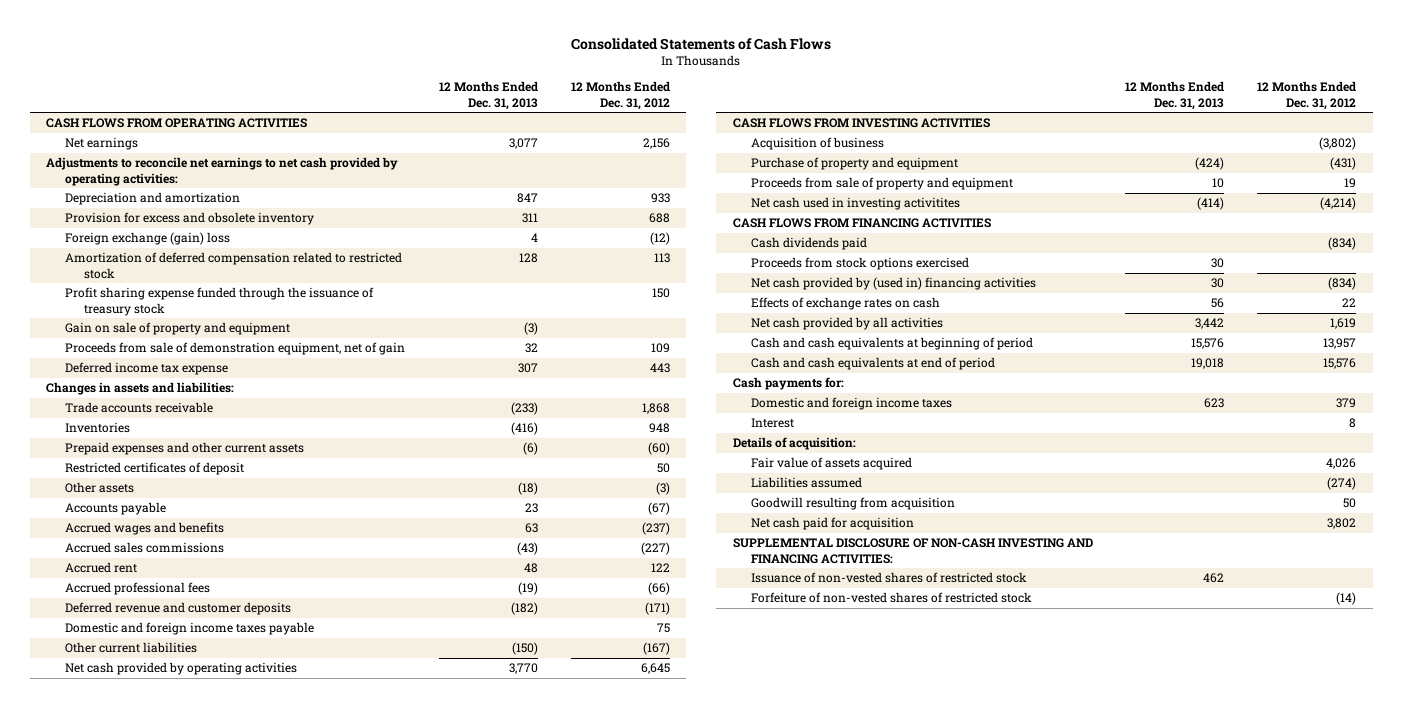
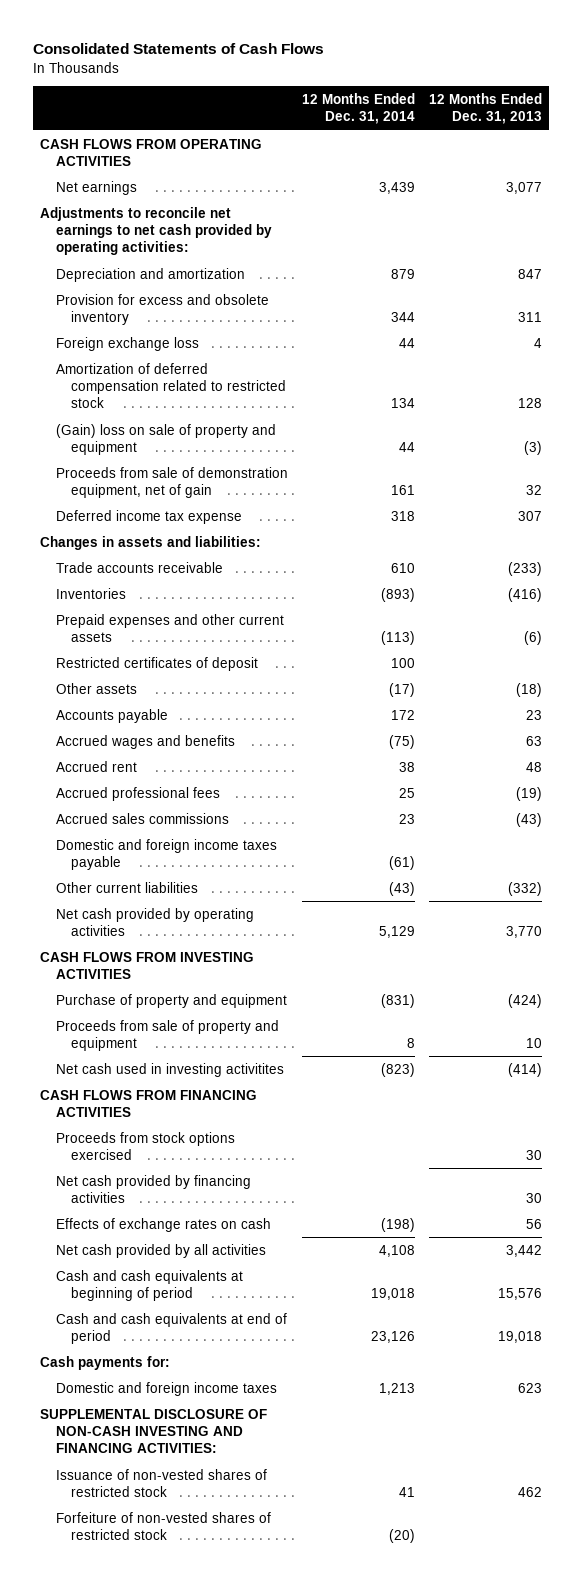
- | 12 Months Ended Dec. 31, 2013 | 12 Months Ended Dec. 31, 2012
+ | 12 Months Ended Dec. 31, 2014 | 12 Months Ended Dec. 31, 2013
- Foreign exchange (gain) loss | 4 | (12)
+ Foreign exchange loss | 44 | 4
- Profit sharing expense funded through the issuance of treasury stock | | 150
- Gain on sale of property and equipment | (3) |
+ (Gain) loss on sale of property and equipment | 44 | (3)
- Deferred revenue and customer deposits | (182) | (171)
moved down: Accrued sales commissions | 23 | (43)
- Other current liabilities | (150) | (167)
+ Other current liabilities | (43) | (332)
- Acquisition of business | | (3,802)
- Cash dividends paid | | (834)
- Net cash provided by (used in) financing activities | 30 | (834)
+ Net cash provided by financing activities | | 30
- Interest | | 8
- Details of acquisition:
- Fair value of assets acquired | | 4,026
- Liabilities assumed | | (274)
- Goodwill resulting from acquisition | | 50
- Net cash paid for acquisition | | 3,802

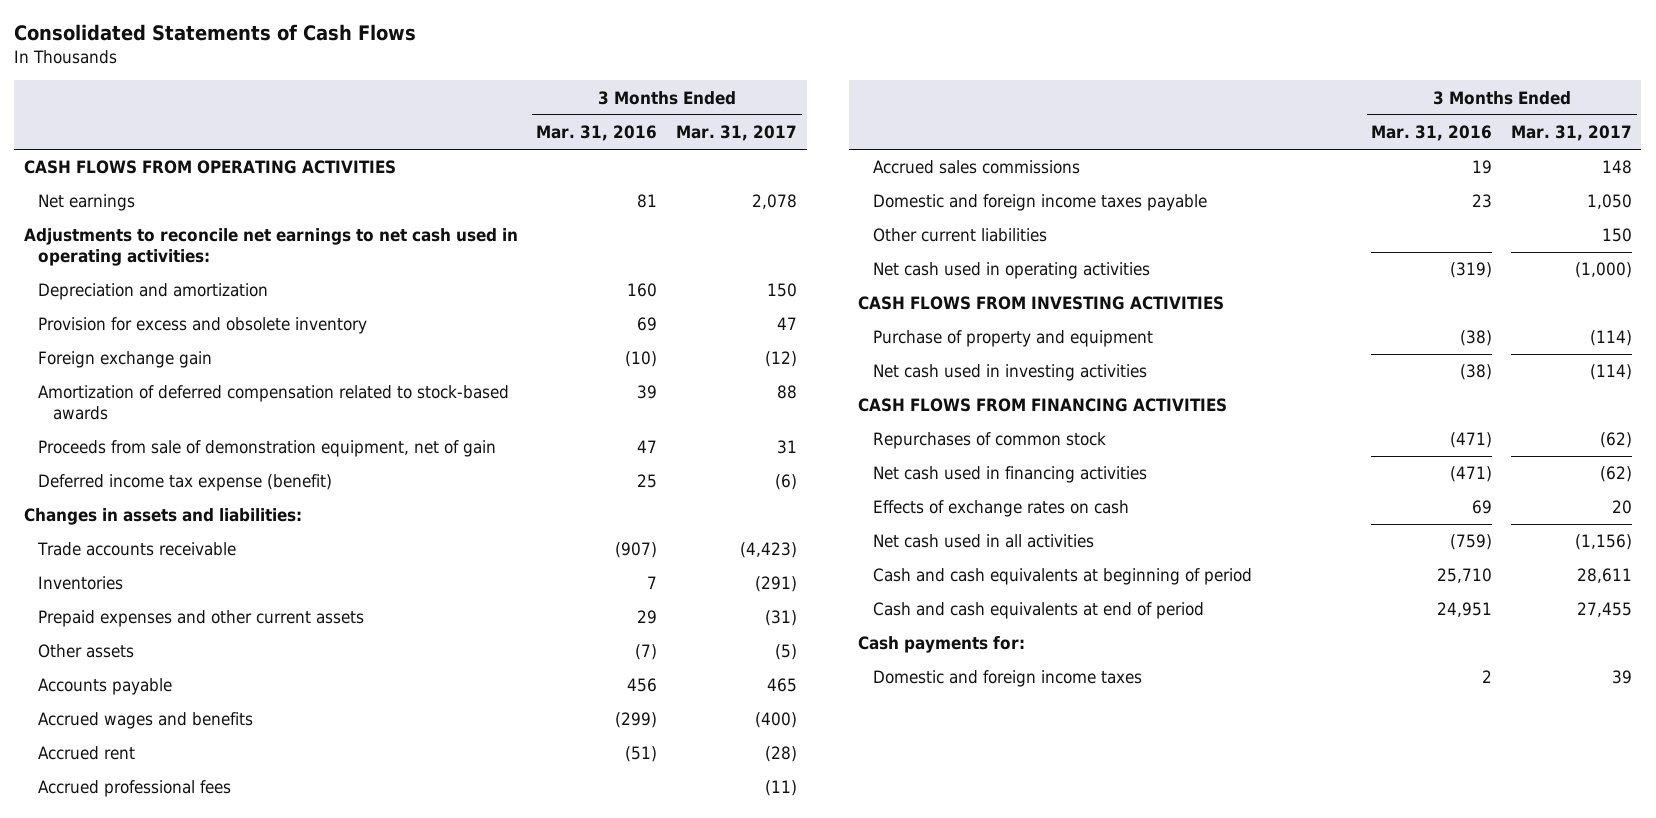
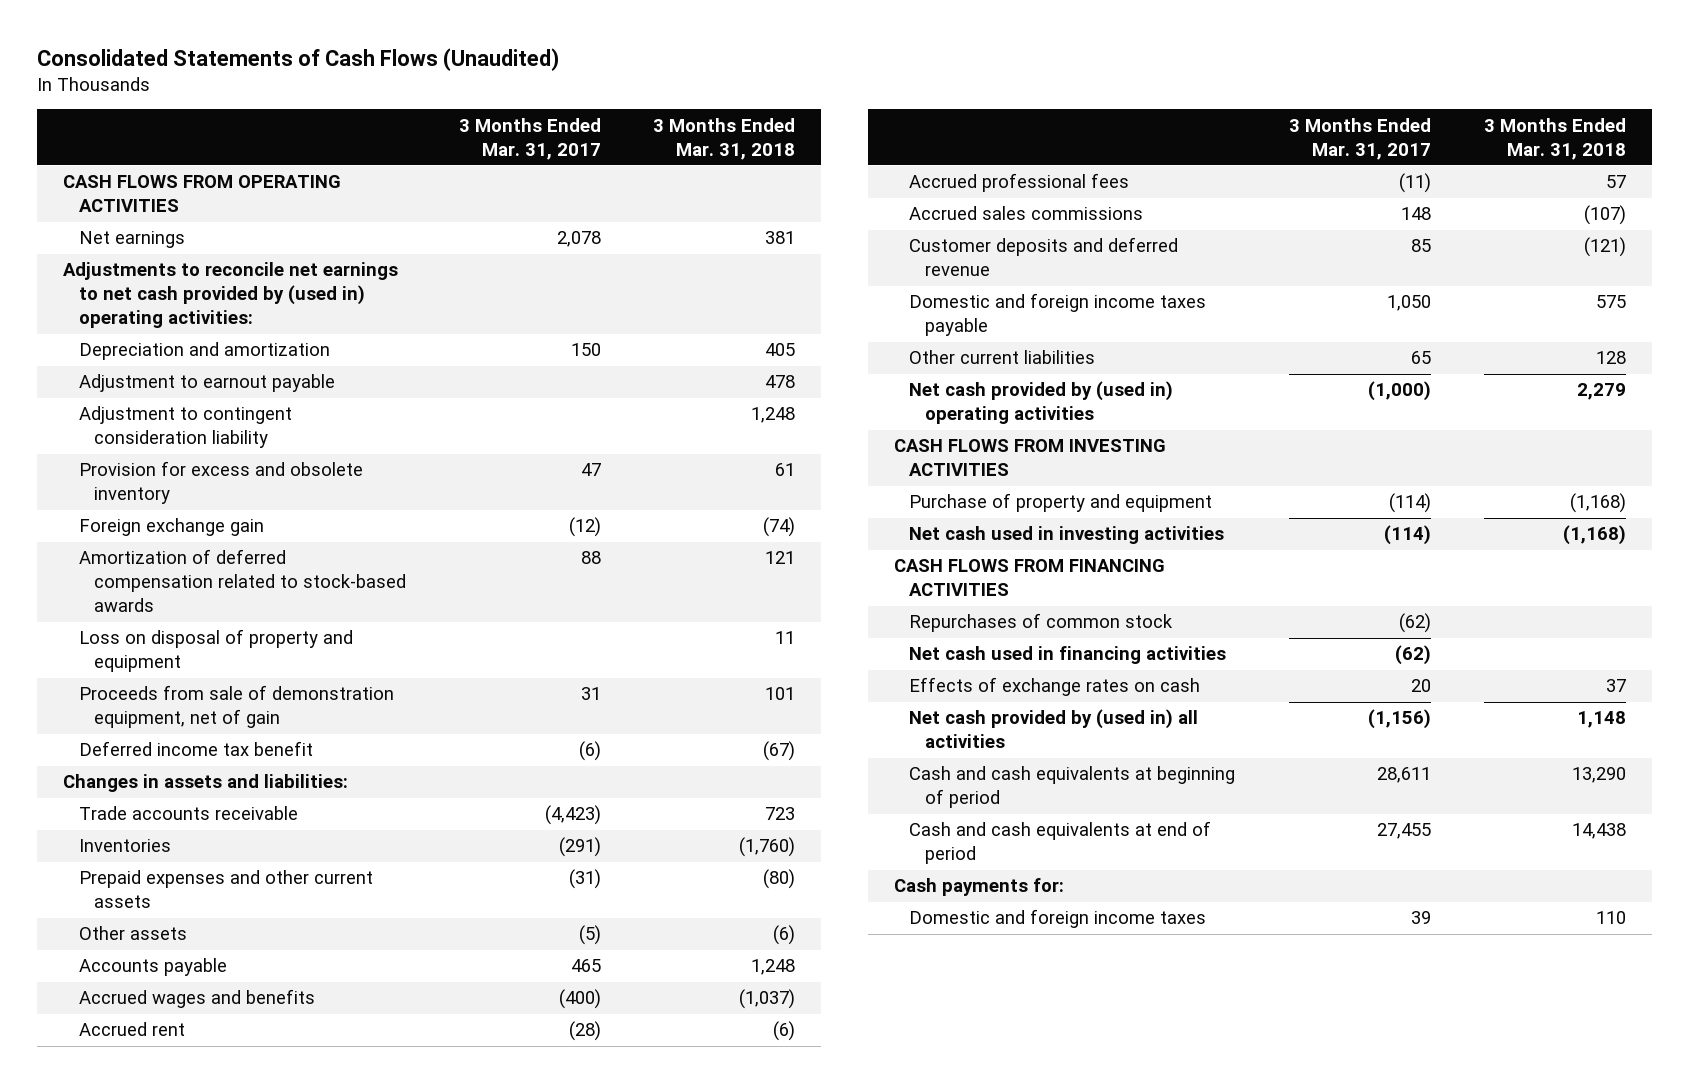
- Consolidated Statements of Cash Flows
+ Consolidated Statements of Cash Flows (Unaudited)
- | 3 Months Ended Mar. 31, 2016 | 3 Months Ended Mar. 31, 2017
+ | 3 Months Ended Mar. 31, 2017 | 3 Months Ended Mar. 31, 2018
- Adjustments to reconcile net earnings to net cash used in operating activities:
+ Adjustments to reconcile net earnings to net cash provided by (used in) operating activities:
+ Adjustment to earnout payable | | 478
+ Adjustment to contingent consideration liability | | 1,248
+ Loss on disposal of property and equipment | | 11
- Deferred income tax expense (benefit) | 25 | (6)
+ Deferred income tax benefit | (6) | (67)
+ Customer deposits and deferred revenue | 85 | (121)
- Other current liabilities | | 150
- Net cash used in operating activities | (319) | (1,000)
+ Other current liabilities | 65 | 128
+ Net cash provided by (used in) operating activities | (1,000) | 2,279
- Net cash used in all activities | (759) | (1,156)
+ Net cash provided by (used in) all activities | (1,156) | 1,148

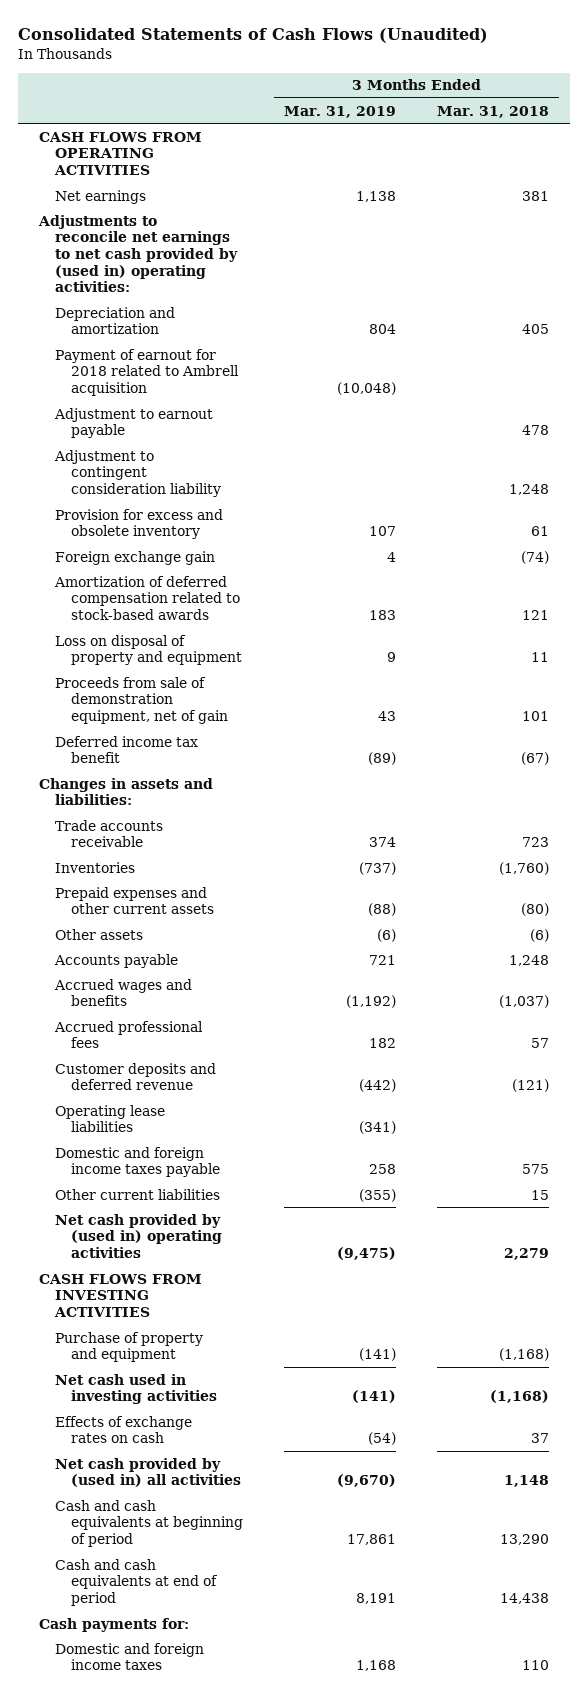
- | 3 Months Ended Mar. 31, 2017 | 3 Months Ended Mar. 31, 2018
+ | 3 Months Ended Mar. 31, 2019 | 3 Months Ended Mar. 31, 2018
+ Payment of earnout for 2018 related to Ambrell acquisition | (10,048) |
- Accrued rent | (28) | (6)
- Accrued sales commissions | 148 | (107)
+ Operating lease liabilities | (341) |
- Other current liabilities | 65 | 128
+ Other current liabilities | (355) | 15
- CASH FLOWS FROM FINANCING ACTIVITIES
- Repurchases of common stock | (62) |
- Net cash used in financing activities | (62) |

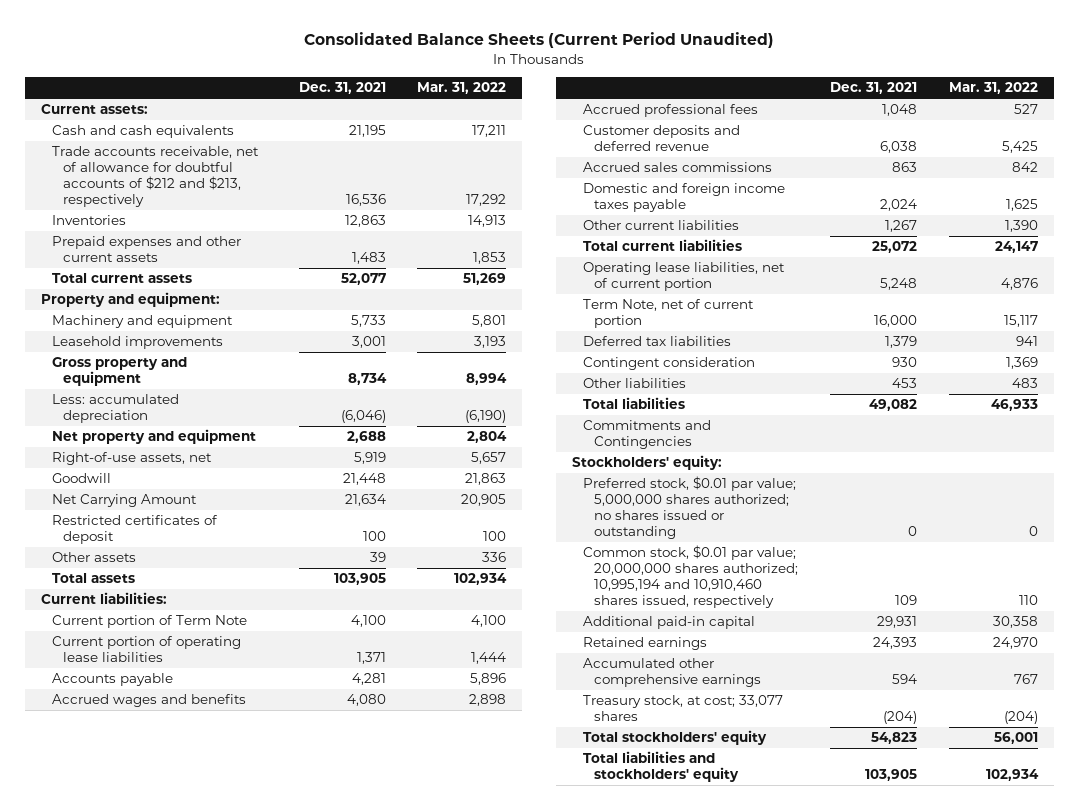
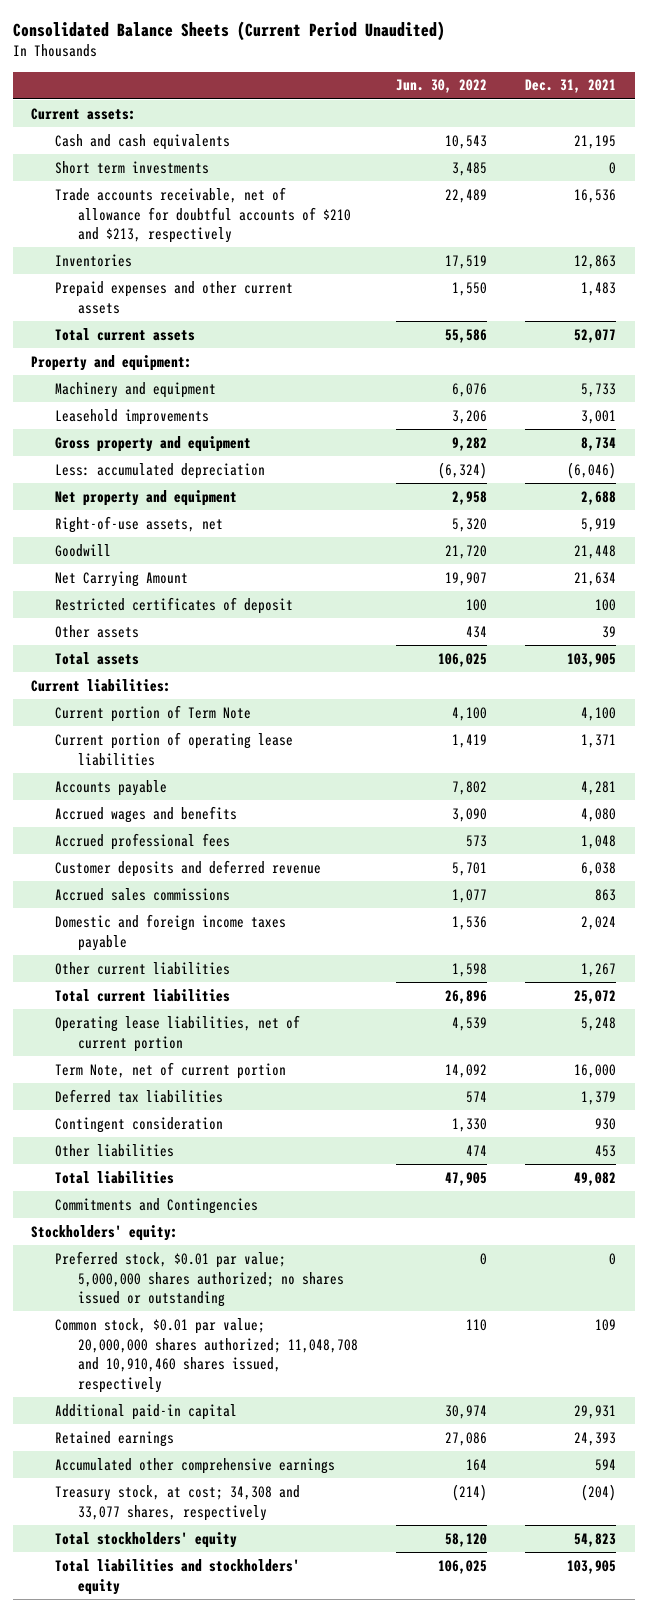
- | Dec. 31, 2021 | Mar. 31, 2022
+ | Jun. 30, 2022 | Dec. 31, 2021
- Trade accounts receivable, net of allowance for doubtful accounts of $212 and $213, respectively | 16,536 | 17,292
+ Short term investments | 3,485 | 0
+ Trade accounts receivable, net of allowance for doubtful accounts of $210 and $213, respectively | 22,489 | 16,536
- Common stock, $0.01 par value; 20,000,000 shares authorized; 10,995,194 and 10,910,460 shares issued, respectively | 109 | 110
+ Common stock, $0.01 par value; 20,000,000 shares authorized; 11,048,708 and 10,910,460 shares issued, respectively | 110 | 109
- Treasury stock, at cost; 33,077 shares | (204) | (204)
+ Treasury stock, at cost; 34,308 and 33,077 shares, respectively | (214) | (204)

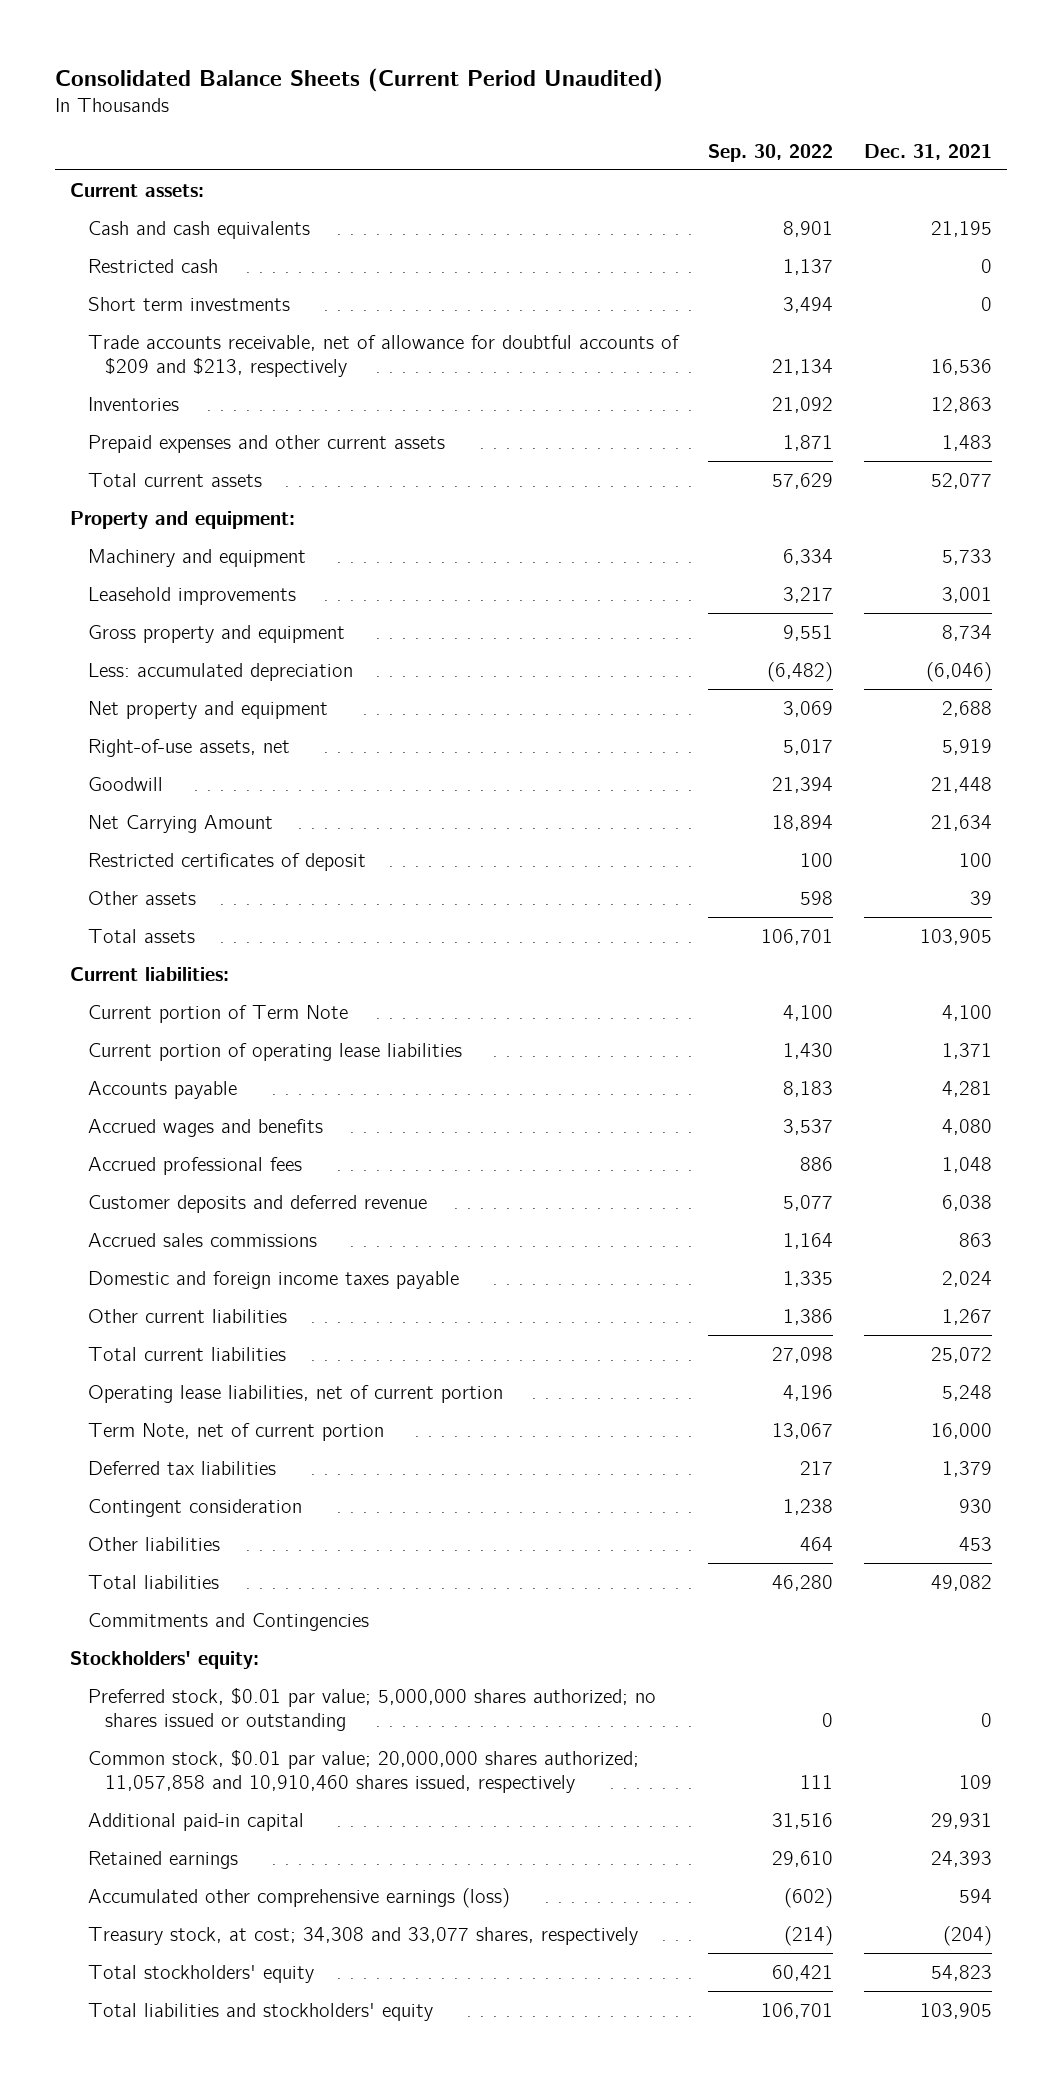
- | Jun. 30, 2022 | Dec. 31, 2021
+ | Sep. 30, 2022 | Dec. 31, 2021
+ Restricted cash | 1,137 | 0
- Trade accounts receivable, net of allowance for doubtful accounts of $210 and $213, respectively | 22,489 | 16,536
+ Trade accounts receivable, net of allowance for doubtful accounts of $209 and $213, respectively | 21,134 | 16,536
- Common stock, $0.01 par value; 20,000,000 shares authorized; 11,048,708 and 10,910,460 shares issued, respectively | 110 | 109
+ Common stock, $0.01 par value; 20,000,000 shares authorized; 11,057,858 and 10,910,460 shares issued, respectively | 111 | 109
- Accumulated other comprehensive earnings | 164 | 594
+ Accumulated other comprehensive earnings (loss) | (602) | 594

